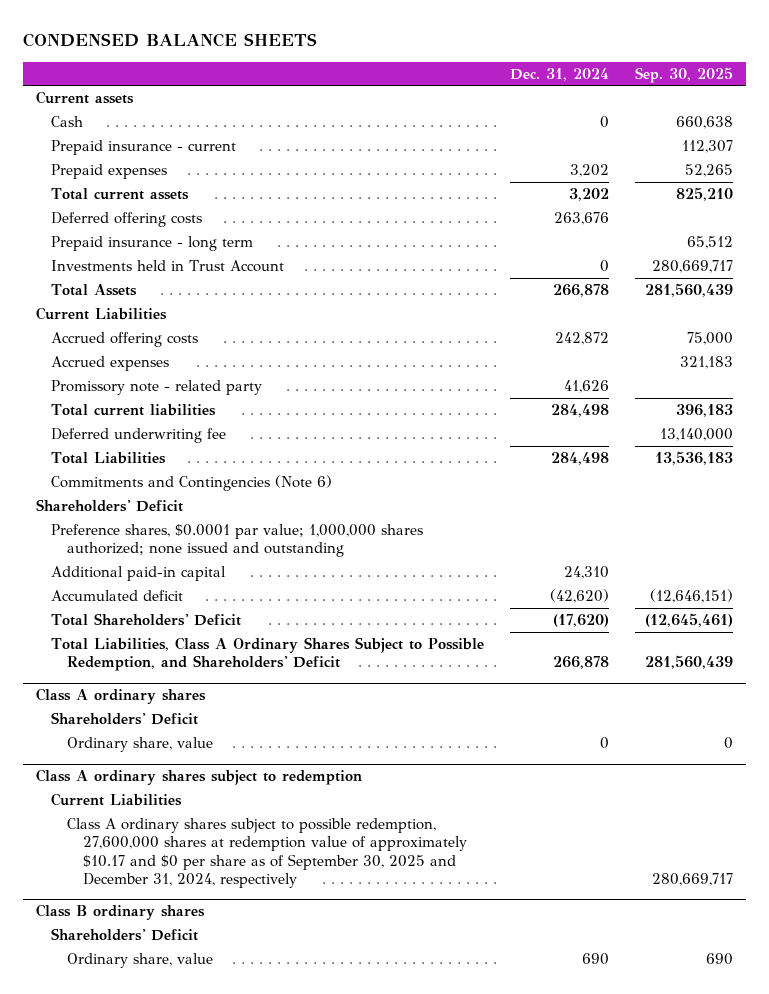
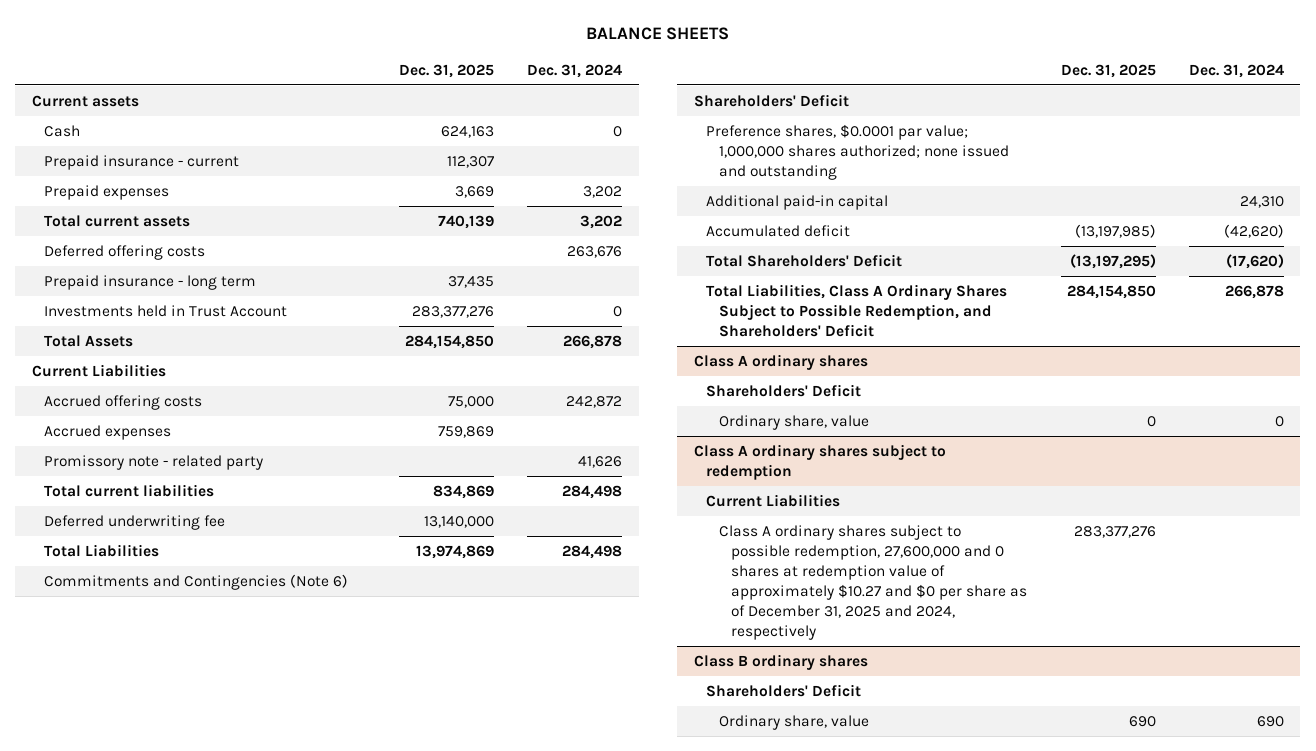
- CONDENSED BALANCE SHEETS
+ BALANCE SHEETS
- | Dec. 31, 2024 | Sep. 30, 2025
+ | Dec. 31, 2025 | Dec. 31, 2024
@ Class A ordinary shares subject to redemption
- Class A ordinary shares subject to possible redemption, 27,600,000 shares at redemption value of approximately $10.17 and $0 per share as of September 30, 2025 and December 31, 2024, respectively | | 280,669,717
+ Class A ordinary shares subject to possible redemption, 27,600,000 and 0 shares at redemption value of approximately $10.27 and $0 per share as of December 31, 2025 and 2024, respectively | 283,377,276 |

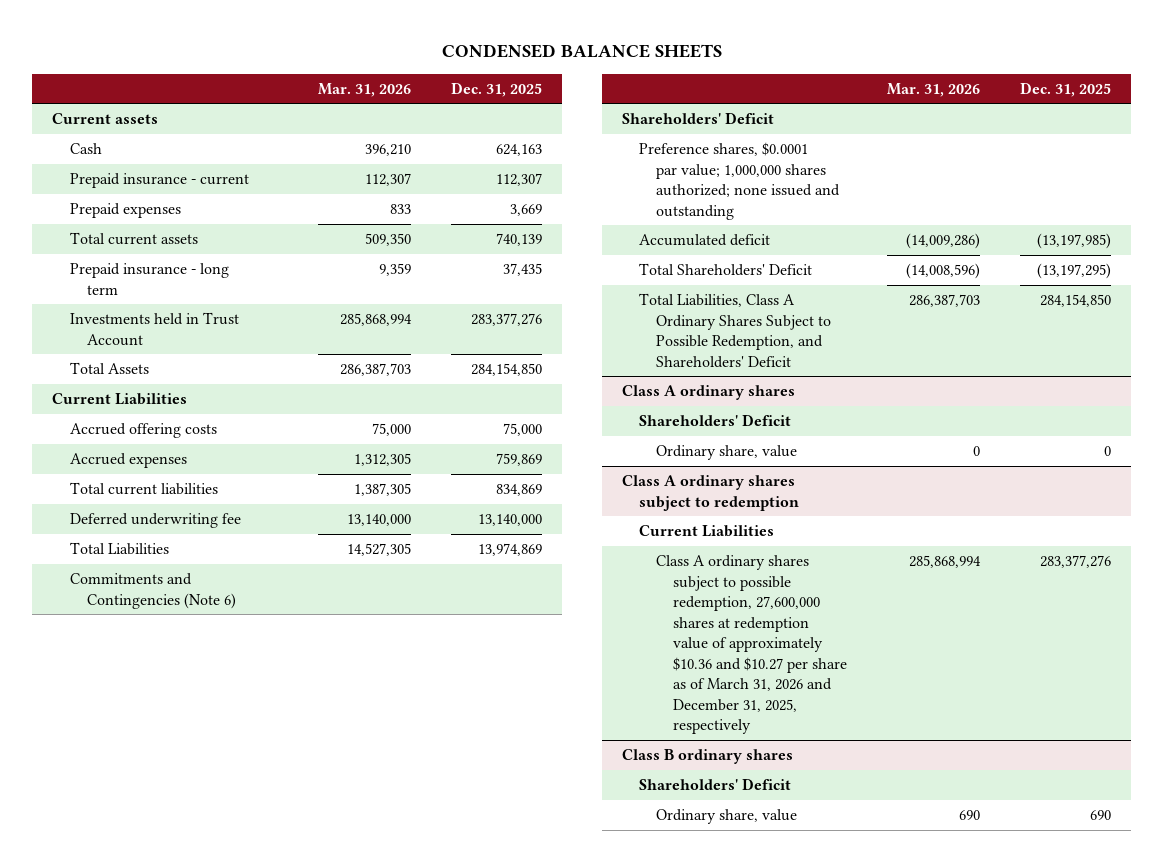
- BALANCE SHEETS
+ CONDENSED BALANCE SHEETS
- | Dec. 31, 2025 | Dec. 31, 2024
+ | Mar. 31, 2026 | Dec. 31, 2025
- Deferred offering costs | | 263,676
- Promissory note - related party | | 41,626
- Additional paid-in capital | | 24,310
@ Class A ordinary shares subject to redemption
- Class A ordinary shares subject to possible redemption, 27,600,000 and 0 shares at redemption value of approximately $10.27 and $0 per share as of December 31, 2025 and 2024, respectively | 283,377,276 |
+ Class A ordinary shares subject to possible redemption, 27,600,000 shares at redemption value of approximately $10.36 and $10.27 per share as of March 31, 2026 and December 31, 2025, respectively | 285,868,994 | 283,377,276

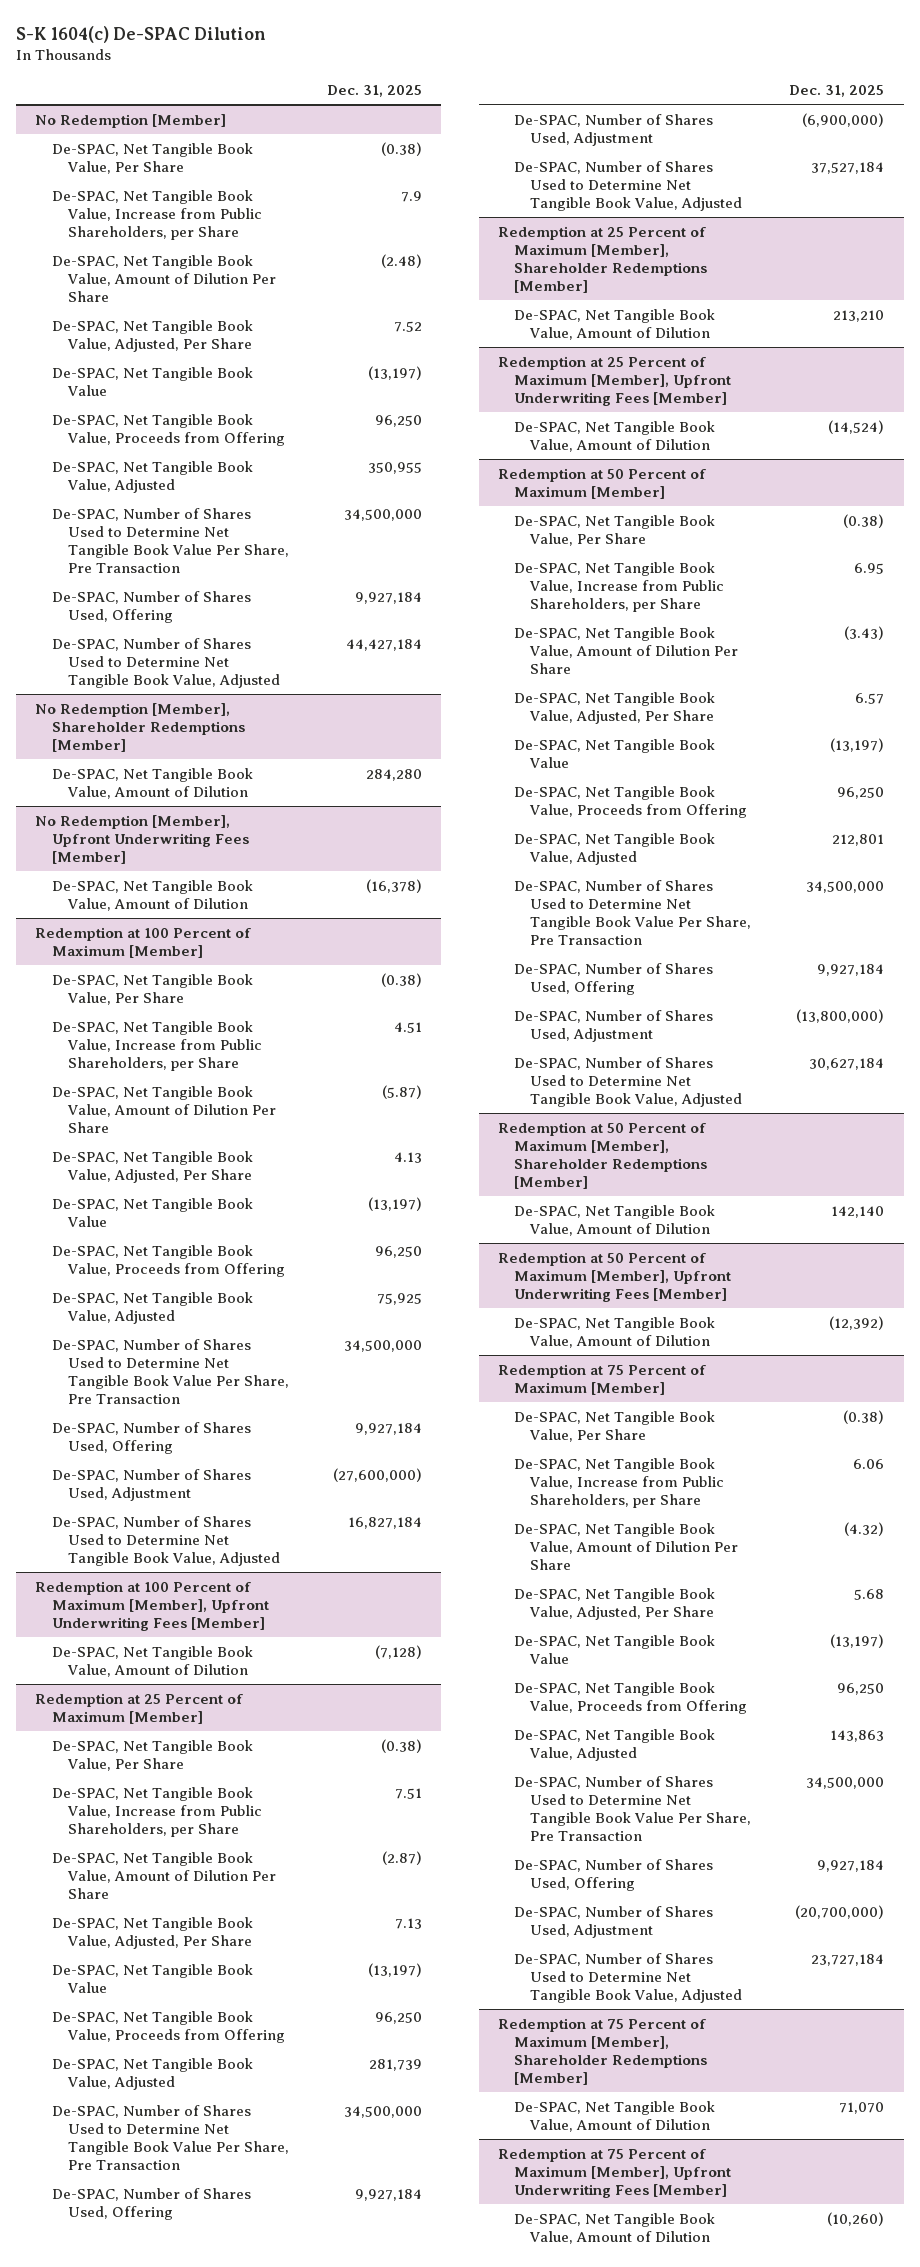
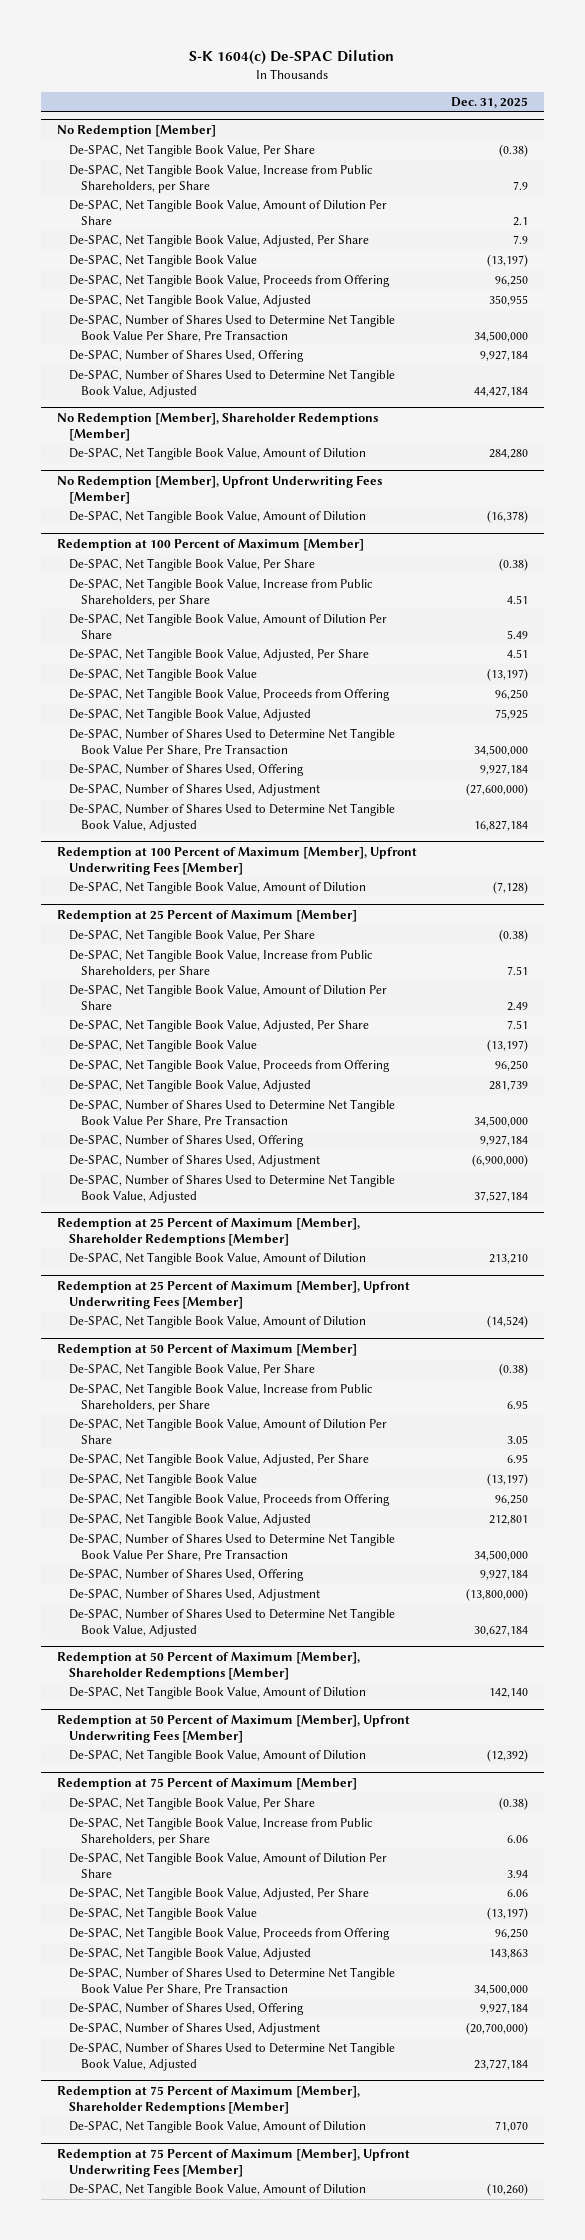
@ No Redemption [Member]
- De-SPAC, Net Tangible Book Value, Amount of Dilution Per Share | (2.48)
- De-SPAC, Net Tangible Book Value, Adjusted, Per Share | 7.52
+ De-SPAC, Net Tangible Book Value, Amount of Dilution Per Share | 2.1
+ De-SPAC, Net Tangible Book Value, Adjusted, Per Share | 7.9
@ Redemption at 100 Percent of Maximum [Member]
- De-SPAC, Net Tangible Book Value, Amount of Dilution Per Share | (5.87)
- De-SPAC, Net Tangible Book Value, Adjusted, Per Share | 4.13
+ De-SPAC, Net Tangible Book Value, Amount of Dilution Per Share | 5.49
+ De-SPAC, Net Tangible Book Value, Adjusted, Per Share | 4.51
@ Redemption at 25 Percent of Maximum [Member]
- De-SPAC, Net Tangible Book Value, Amount of Dilution Per Share | (2.87)
- De-SPAC, Net Tangible Book Value, Adjusted, Per Share | 7.13
+ De-SPAC, Net Tangible Book Value, Amount of Dilution Per Share | 2.49
+ De-SPAC, Net Tangible Book Value, Adjusted, Per Share | 7.51
@ Redemption at 50 Percent of Maximum [Member]
- De-SPAC, Net Tangible Book Value, Amount of Dilution Per Share | (3.43)
- De-SPAC, Net Tangible Book Value, Adjusted, Per Share | 6.57
+ De-SPAC, Net Tangible Book Value, Amount of Dilution Per Share | 3.05
+ De-SPAC, Net Tangible Book Value, Adjusted, Per Share | 6.95
@ Redemption at 75 Percent of Maximum [Member]
- De-SPAC, Net Tangible Book Value, Amount of Dilution Per Share | (4.32)
- De-SPAC, Net Tangible Book Value, Adjusted, Per Share | 5.68
+ De-SPAC, Net Tangible Book Value, Amount of Dilution Per Share | 3.94
+ De-SPAC, Net Tangible Book Value, Adjusted, Per Share | 6.06

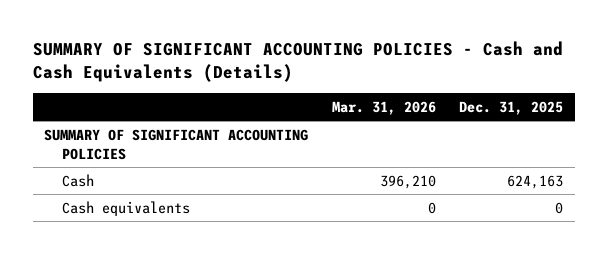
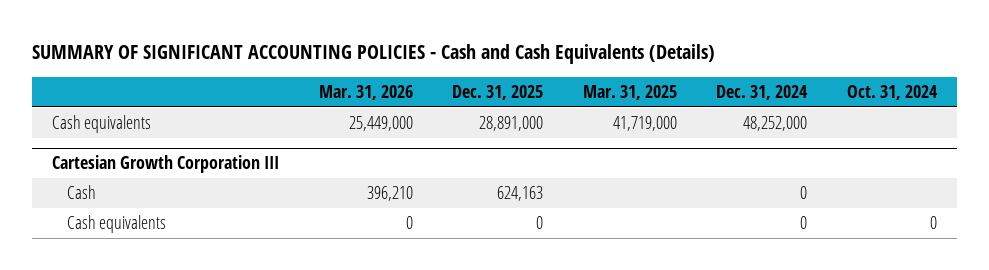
- | Mar. 31, 2026 | Dec. 31, 2025
+ | Mar. 31, 2026 | Dec. 31, 2025 | Mar. 31, 2025 | Dec. 31, 2024 | Oct. 31, 2024
- SUMMARY OF SIGNIFICANT ACCOUNTING POLICIES
+ Cash equivalents | 25,449,000 | 28,891,000 | 41,719,000 | 48,252,000 |
+ Cartesian Growth Corporation III

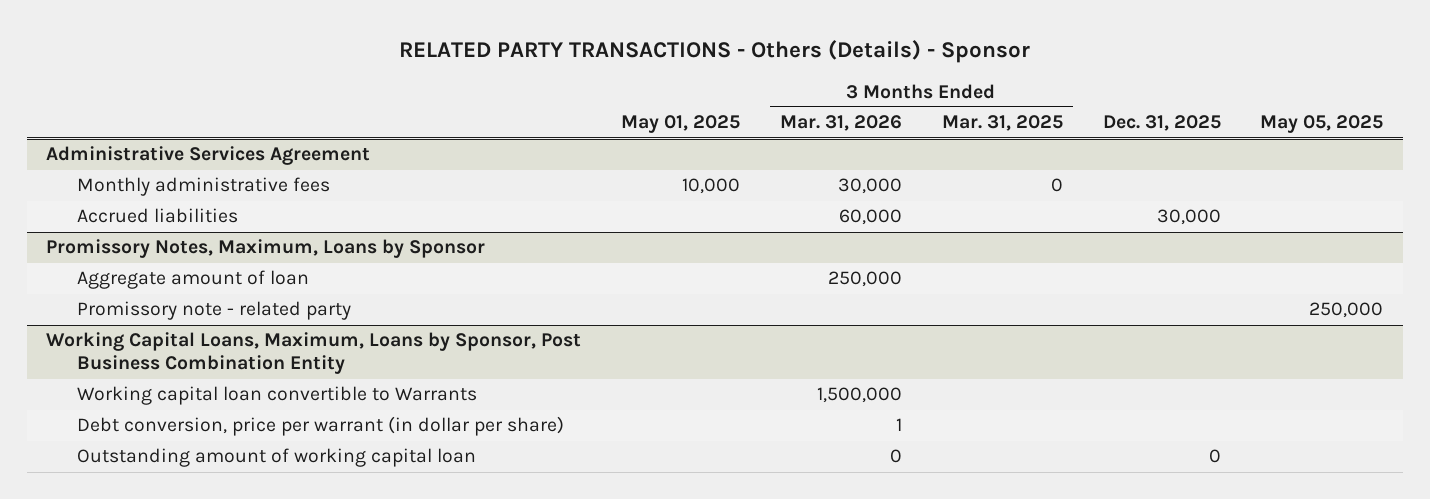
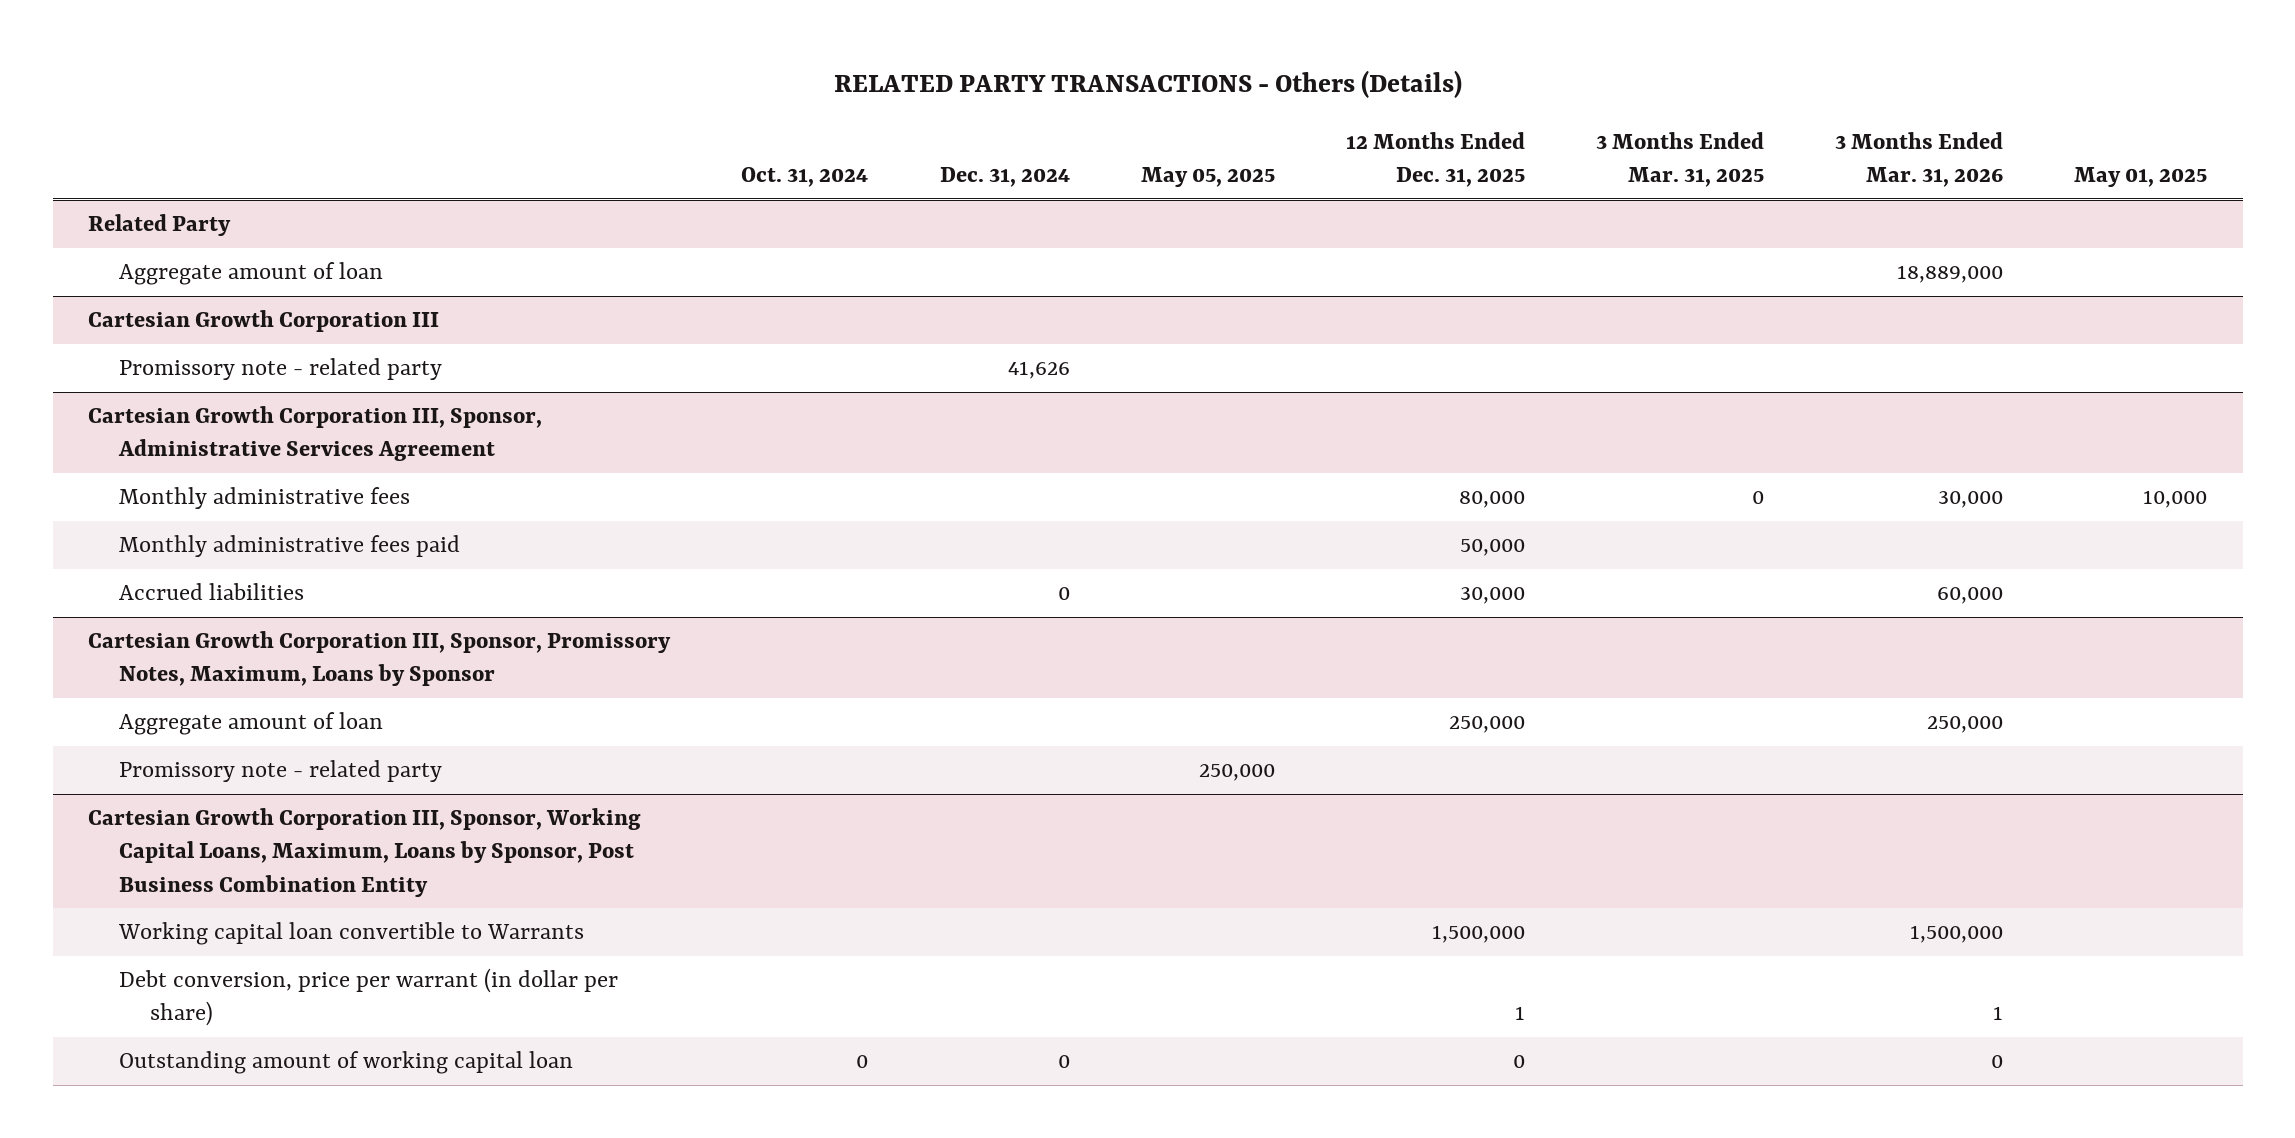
- RELATED PARTY TRANSACTIONS - Others (Details) - Sponsor
+ RELATED PARTY TRANSACTIONS - Others (Details)
- | May 01, 2025 | 3 Months Ended Mar. 31, 2026 | 3 Months Ended Mar. 31, 2025 | Dec. 31, 2025 | May 05, 2025
+ | Oct. 31, 2024 | Dec. 31, 2024 | May 05, 2025 | 12 Months Ended Dec. 31, 2025 | 3 Months Ended Mar. 31, 2025 | 3 Months Ended Mar. 31, 2026 | May 01, 2025
- Administrative Services Agreement
+ Related Party
+ Aggregate amount of loan | | | | | | 18,889,000 |
+ Cartesian Growth Corporation III
+ Promissory note - related party | | 41,626 | | | | |
+ Cartesian Growth Corporation III, Sponsor, Administrative Services Agreement
+ Monthly administrative fees paid | | | | 50,000 | | |
- Promissory Notes, Maximum, Loans by Sponsor
+ Cartesian Growth Corporation III, Sponsor, Promissory Notes, Maximum, Loans by Sponsor
- Working Capital Loans, Maximum, Loans by Sponsor, Post Business Combination Entity
+ Cartesian Growth Corporation III, Sponsor, Working Capital Loans, Maximum, Loans by Sponsor, Post Business Combination Entity

